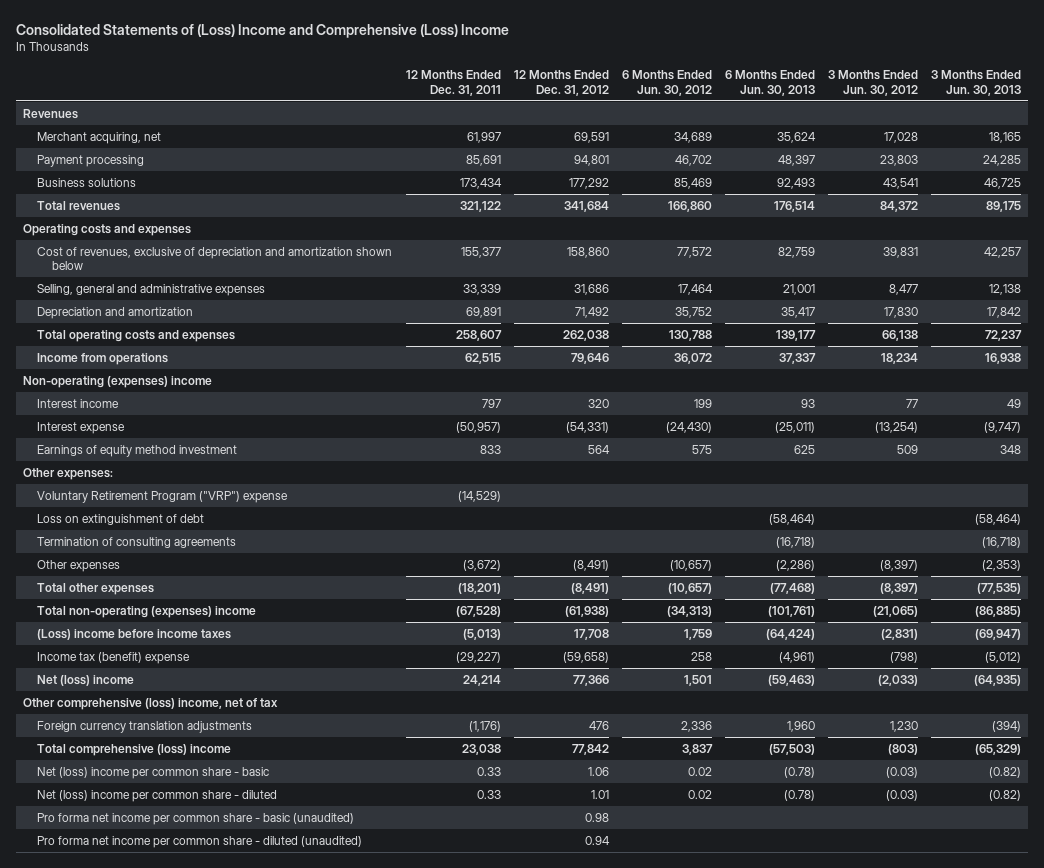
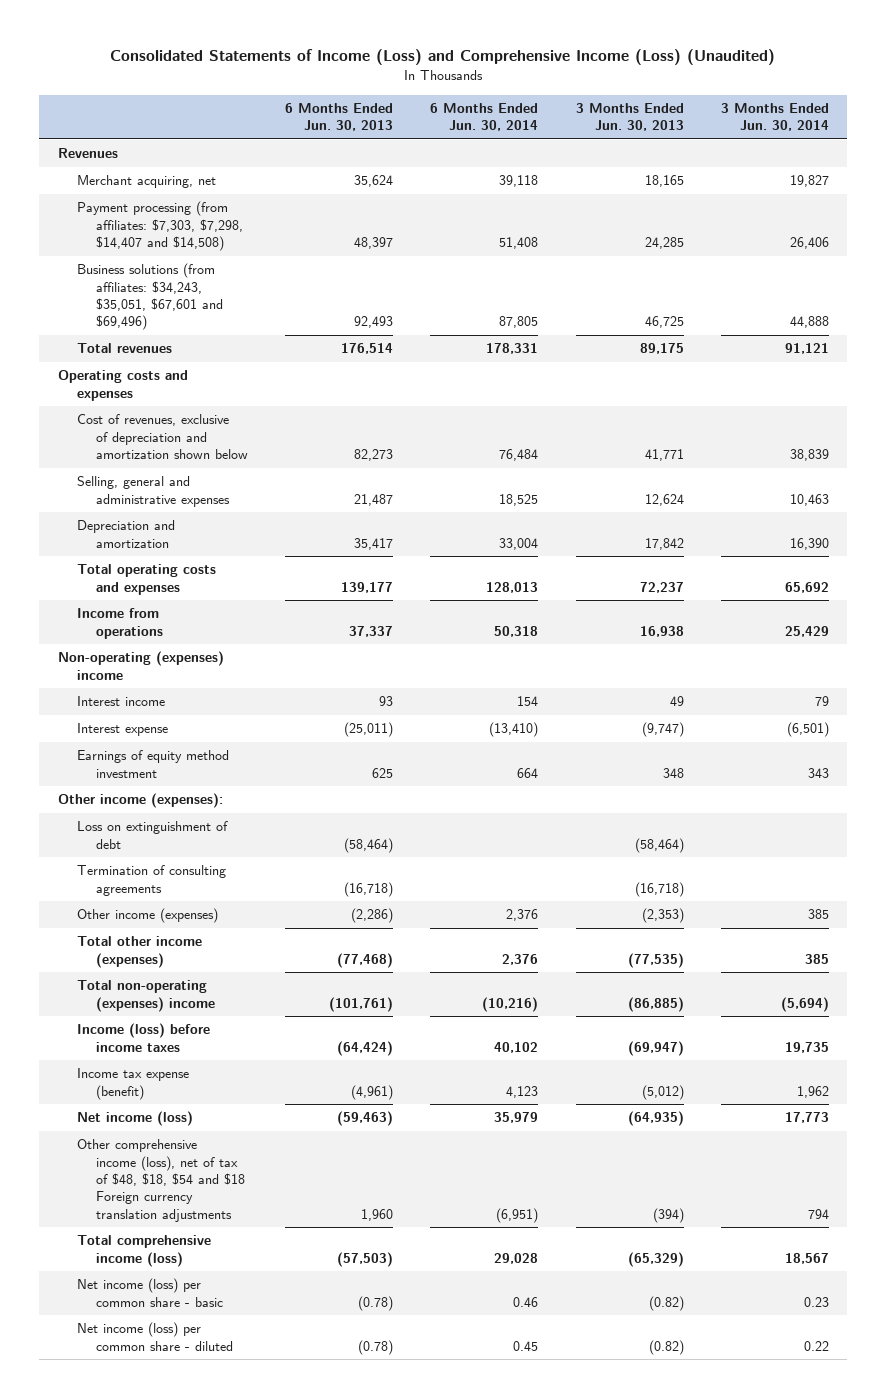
- Consolidated Statements of (Loss) Income and Comprehensive (Loss) Income
+ Consolidated Statements of Income (Loss) and Comprehensive Income (Loss) (Unaudited)
- | 12 Months Ended Dec. 31, 2011 | 12 Months Ended Dec. 31, 2012 | 6 Months Ended Jun. 30, 2012 | 6 Months Ended Jun. 30, 2013 | 3 Months Ended Jun. 30, 2012 | 3 Months Ended Jun. 30, 2013
+ | 6 Months Ended Jun. 30, 2013 | 6 Months Ended Jun. 30, 2014 | 3 Months Ended Jun. 30, 2013 | 3 Months Ended Jun. 30, 2014
- Payment processing | 85,691 | 94,801 | 46,702 | 48,397 | 23,803 | 24,285
- Business solutions | 173,434 | 177,292 | 85,469 | 92,493 | 43,541 | 46,725
+ Payment processing (from affiliates: $7,303, $7,298, $14,407 and $14,508) | 48,397 | 51,408 | 24,285 | 26,406
+ Business solutions (from affiliates: $34,243, $35,051, $67,601 and $69,496) | 92,493 | 87,805 | 46,725 | 44,888
- Cost of revenues, exclusive of depreciation and amortization shown below | 155,377 | 158,860 | 77,572 | 82,759 | 39,831 | 42,257
- Selling, general and administrative expenses | 33,339 | 31,686 | 17,464 | 21,001 | 8,477 | 12,138
+ Cost of revenues, exclusive of depreciation and amortization shown below | 82,273 | 76,484 | 41,771 | 38,839
+ Selling, general and administrative expenses | 21,487 | 18,525 | 12,624 | 10,463
- Other expenses:
- Voluntary Retirement Program ("VRP") expense | (14,529) | | | | |
+ Other income (expenses):
- Other expenses | (3,672) | (8,491) | (10,657) | (2,286) | (8,397) | (2,353)
- Total other expenses | (18,201) | (8,491) | (10,657) | (77,468) | (8,397) | (77,535)
+ Other income (expenses) | (2,286) | 2,376 | (2,353) | 385
+ Total other income (expenses) | (77,468) | 2,376 | (77,535) | 385
- (Loss) income before income taxes | (5,013) | 17,708 | 1,759 | (64,424) | (2,831) | (69,947)
- Income tax (benefit) expense | (29,227) | (59,658) | 258 | (4,961) | (798) | (5,012)
- Net (loss) income | 24,214 | 77,366 | 1,501 | (59,463) | (2,033) | (64,935)
- Other comprehensive (loss) income, net of tax
- Foreign currency translation adjustments | (1,176) | 476 | 2,336 | 1,960 | 1,230 | (394)
- Total comprehensive (loss) income | 23,038 | 77,842 | 3,837 | (57,503) | (803) | (65,329)
- Net (loss) income per common share - basic | 0.33 | 1.06 | 0.02 | (0.78) | (0.03) | (0.82)
- Net (loss) income per common share - diluted | 0.33 | 1.01 | 0.02 | (0.78) | (0.03) | (0.82)
- Pro forma net income per common share - basic (unaudited) | | 0.98 | | | |
- Pro forma net income per common share - diluted (unaudited) | | 0.94 | | | |
+ Income (loss) before income taxes | (64,424) | 40,102 | (69,947) | 19,735
+ Income tax expense (benefit) | (4,961) | 4,123 | (5,012) | 1,962
+ Net income (loss) | (59,463) | 35,979 | (64,935) | 17,773
+ Other comprehensive income (loss), net of tax of $48, $18, $54 and $18 Foreign currency translation adjustments | 1,960 | (6,951) | (394) | 794
+ Total comprehensive income (loss) | (57,503) | 29,028 | (65,329) | 18,567
+ Net income (loss) per common share - basic | (0.78) | 0.46 | (0.82) | 0.23
+ Net income (loss) per common share - diluted | (0.78) | 0.45 | (0.82) | 0.22

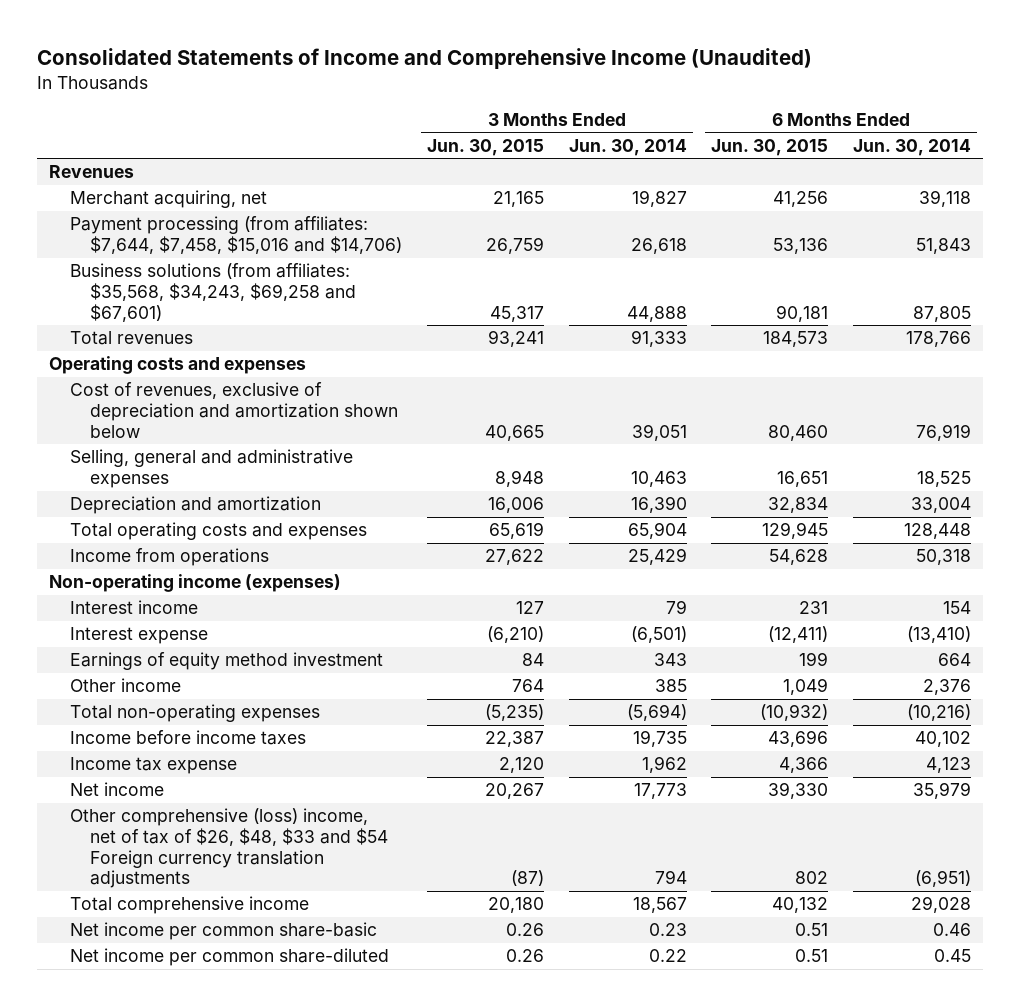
- Consolidated Statements of Income (Loss) and Comprehensive Income (Loss) (Unaudited)
+ Consolidated Statements of Income and Comprehensive Income (Unaudited)
- | 6 Months Ended Jun. 30, 2013 | 6 Months Ended Jun. 30, 2014 | 3 Months Ended Jun. 30, 2013 | 3 Months Ended Jun. 30, 2014
+ | 3 Months Ended Jun. 30, 2015 | 3 Months Ended Jun. 30, 2014 | 6 Months Ended Jun. 30, 2015 | 6 Months Ended Jun. 30, 2014
- Payment processing (from affiliates: $7,303, $7,298, $14,407 and $14,508) | 48,397 | 51,408 | 24,285 | 26,406
- Business solutions (from affiliates: $34,243, $35,051, $67,601 and $69,496) | 92,493 | 87,805 | 46,725 | 44,888
- Total revenues | 176,514 | 178,331 | 89,175 | 91,121
+ Payment processing (from affiliates: $7,644, $7,458, $15,016 and $14,706) | 26,759 | 26,618 | 53,136 | 51,843
+ Business solutions (from affiliates: $35,568, $34,243, $69,258 and $67,601) | 45,317 | 44,888 | 90,181 | 87,805
+ Total revenues | 93,241 | 91,333 | 184,573 | 178,766
- Cost of revenues, exclusive of depreciation and amortization shown below | 82,273 | 76,484 | 41,771 | 38,839
+ Cost of revenues, exclusive of depreciation and amortization shown below | 40,665 | 39,051 | 80,460 | 76,919
- Total operating costs and expenses | 139,177 | 128,013 | 72,237 | 65,692
+ Total operating costs and expenses | 65,619 | 65,904 | 129,945 | 128,448
- Non-operating (expenses) income
+ Non-operating income (expenses)
- Other income (expenses):
- Loss on extinguishment of debt | (58,464) | | (58,464) |
- Termination of consulting agreements | (16,718) | | (16,718) |
- Other income (expenses) | (2,286) | 2,376 | (2,353) | 385
- Total other income (expenses) | (77,468) | 2,376 | (77,535) | 385
- Total non-operating (expenses) income | (101,761) | (10,216) | (86,885) | (5,694)
- Income (loss) before income taxes | (64,424) | 40,102 | (69,947) | 19,735
- Income tax expense (benefit) | (4,961) | 4,123 | (5,012) | 1,962
- Net income (loss) | (59,463) | 35,979 | (64,935) | 17,773
- Other comprehensive income (loss), net of tax of $48, $18, $54 and $18 Foreign currency translation adjustments | 1,960 | (6,951) | (394) | 794
- Total comprehensive income (loss) | (57,503) | 29,028 | (65,329) | 18,567
- Net income (loss) per common share - basic | (0.78) | 0.46 | (0.82) | 0.23
- Net income (loss) per common share - diluted | (0.78) | 0.45 | (0.82) | 0.22
+ Other income | 764 | 385 | 1,049 | 2,376
+ Total non-operating expenses | (5,235) | (5,694) | (10,932) | (10,216)
+ Income before income taxes | 22,387 | 19,735 | 43,696 | 40,102
+ Income tax expense | 2,120 | 1,962 | 4,366 | 4,123
+ Net income | 20,267 | 17,773 | 39,330 | 35,979
+ Other comprehensive (loss) income, net of tax of $26, $48, $33 and $54 Foreign currency translation adjustments | (87) | 794 | 802 | (6,951)
+ Total comprehensive income | 20,180 | 18,567 | 40,132 | 29,028
+ Net income per common share-basic | 0.26 | 0.23 | 0.51 | 0.46
+ Net income per common share-diluted | 0.26 | 0.22 | 0.51 | 0.45

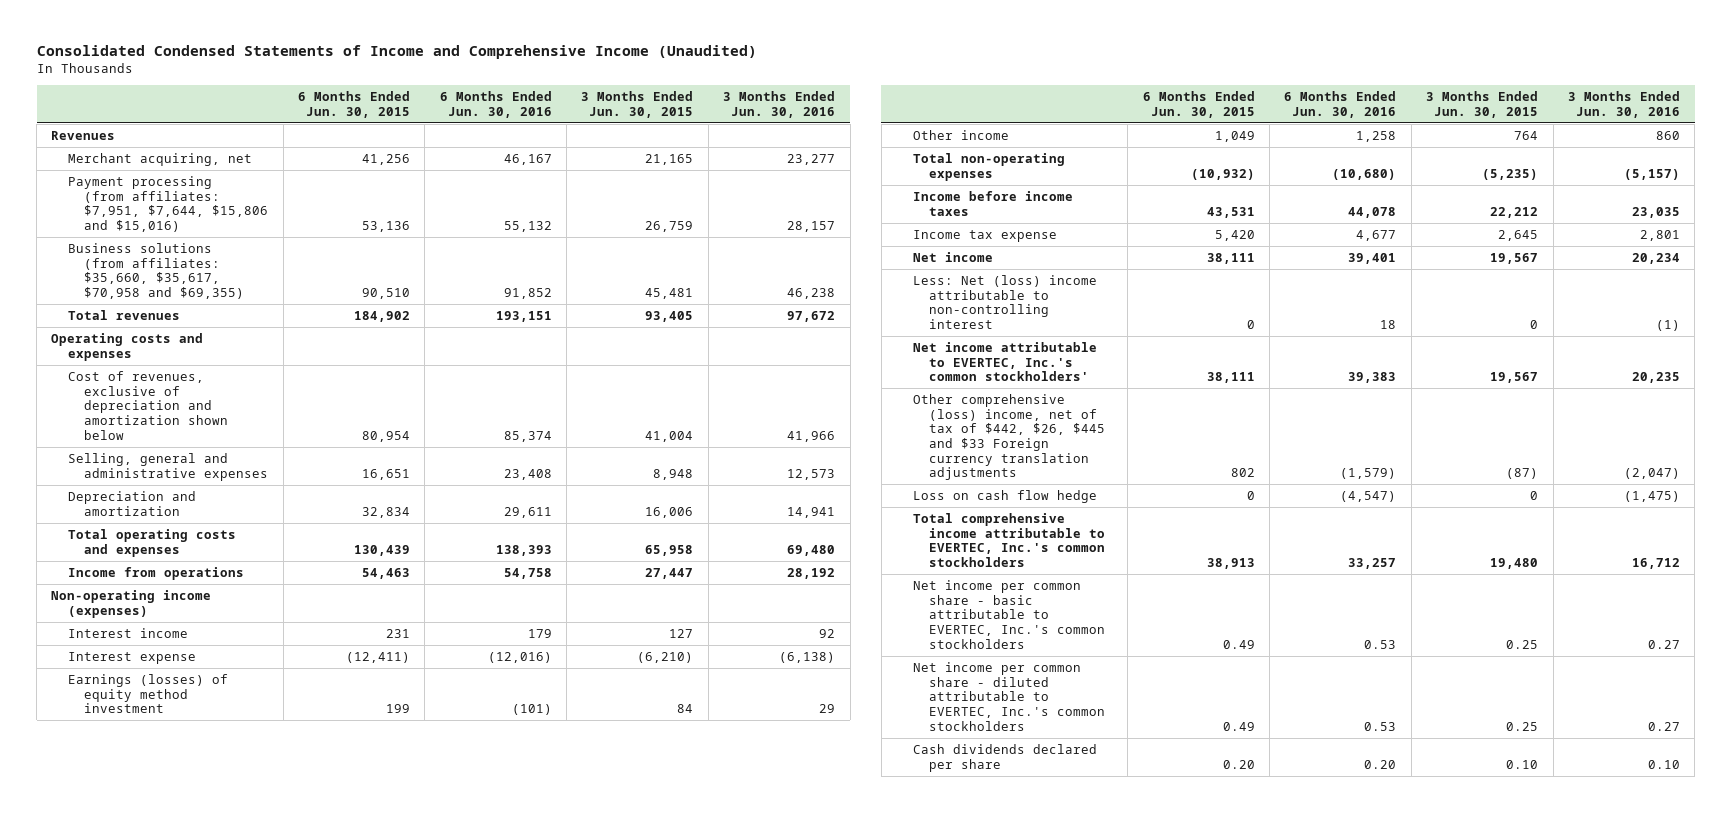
- Consolidated Statements of Income and Comprehensive Income (Unaudited)
+ Consolidated Condensed Statements of Income and Comprehensive Income (Unaudited)
- | 3 Months Ended Jun. 30, 2015 | 3 Months Ended Jun. 30, 2014 | 6 Months Ended Jun. 30, 2015 | 6 Months Ended Jun. 30, 2014
+ | 6 Months Ended Jun. 30, 2015 | 6 Months Ended Jun. 30, 2016 | 3 Months Ended Jun. 30, 2015 | 3 Months Ended Jun. 30, 2016
- Payment processing (from affiliates: $7,644, $7,458, $15,016 and $14,706) | 26,759 | 26,618 | 53,136 | 51,843
- Business solutions (from affiliates: $35,568, $34,243, $69,258 and $67,601) | 45,317 | 44,888 | 90,181 | 87,805
- Total revenues | 93,241 | 91,333 | 184,573 | 178,766
+ Payment processing (from affiliates: $7,951, $7,644, $15,806 and $15,016) | 53,136 | 55,132 | 26,759 | 28,157
+ Business solutions (from affiliates: $35,660, $35,617, $70,958 and $69,355) | 90,510 | 91,852 | 45,481 | 46,238
+ Total revenues | 184,902 | 193,151 | 93,405 | 97,672
- Cost of revenues, exclusive of depreciation and amortization shown below | 40,665 | 39,051 | 80,460 | 76,919
+ Cost of revenues, exclusive of depreciation and amortization shown below | 80,954 | 85,374 | 41,004 | 41,966
- Total operating costs and expenses | 65,619 | 65,904 | 129,945 | 128,448
- Income from operations | 27,622 | 25,429 | 54,628 | 50,318
+ Total operating costs and expenses | 130,439 | 138,393 | 65,958 | 69,480
+ Income from operations | 54,463 | 54,758 | 27,447 | 28,192
- Earnings of equity method investment | 84 | 343 | 199 | 664
+ Earnings (losses) of equity method investment | 199 | (101) | 84 | 29
- Income before income taxes | 22,387 | 19,735 | 43,696 | 40,102
- Income tax expense | 2,120 | 1,962 | 4,366 | 4,123
- Net income | 20,267 | 17,773 | 39,330 | 35,979
- Other comprehensive (loss) income, net of tax of $26, $48, $33 and $54 Foreign currency translation adjustments | (87) | 794 | 802 | (6,951)
- Total comprehensive income | 20,180 | 18,567 | 40,132 | 29,028
- Net income per common share-basic | 0.26 | 0.23 | 0.51 | 0.46
- Net income per common share-diluted | 0.26 | 0.22 | 0.51 | 0.45
+ Income before income taxes | 43,531 | 44,078 | 22,212 | 23,035
+ Income tax expense | 5,420 | 4,677 | 2,645 | 2,801
+ Net income | 38,111 | 39,401 | 19,567 | 20,234
+ Less: Net (loss) income attributable to non-controlling interest | 0 | 18 | 0 | (1)
+ Net income attributable to EVERTEC, Inc.'s common stockholders' | 38,111 | 39,383 | 19,567 | 20,235
+ Other comprehensive (loss) income, net of tax of $442, $26, $445 and $33 Foreign currency translation adjustments | 802 | (1,579) | (87) | (2,047)
+ Loss on cash flow hedge | 0 | (4,547) | 0 | (1,475)
+ Total comprehensive income attributable to EVERTEC, Inc.'s common stockholders | 38,913 | 33,257 | 19,480 | 16,712
+ Net income per common share - basic attributable to EVERTEC, Inc.'s common stockholders | 0.49 | 0.53 | 0.25 | 0.27
+ Net income per common share - diluted attributable to EVERTEC, Inc.'s common stockholders | 0.49 | 0.53 | 0.25 | 0.27
+ Cash dividends declared per share | 0.20 | 0.20 | 0.10 | 0.10

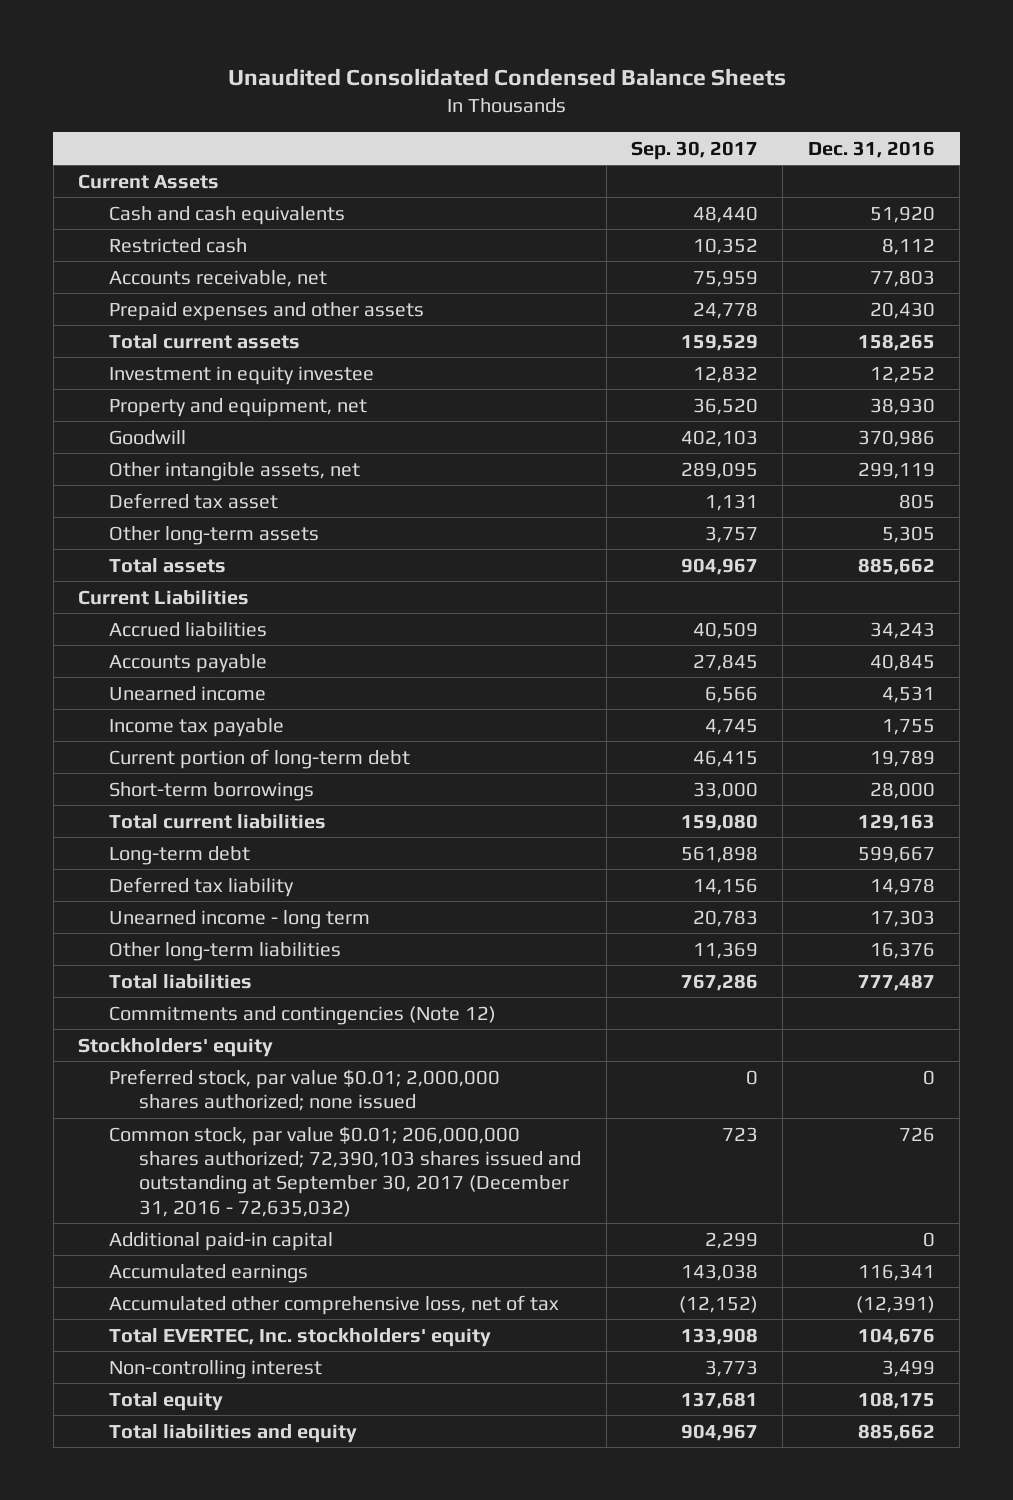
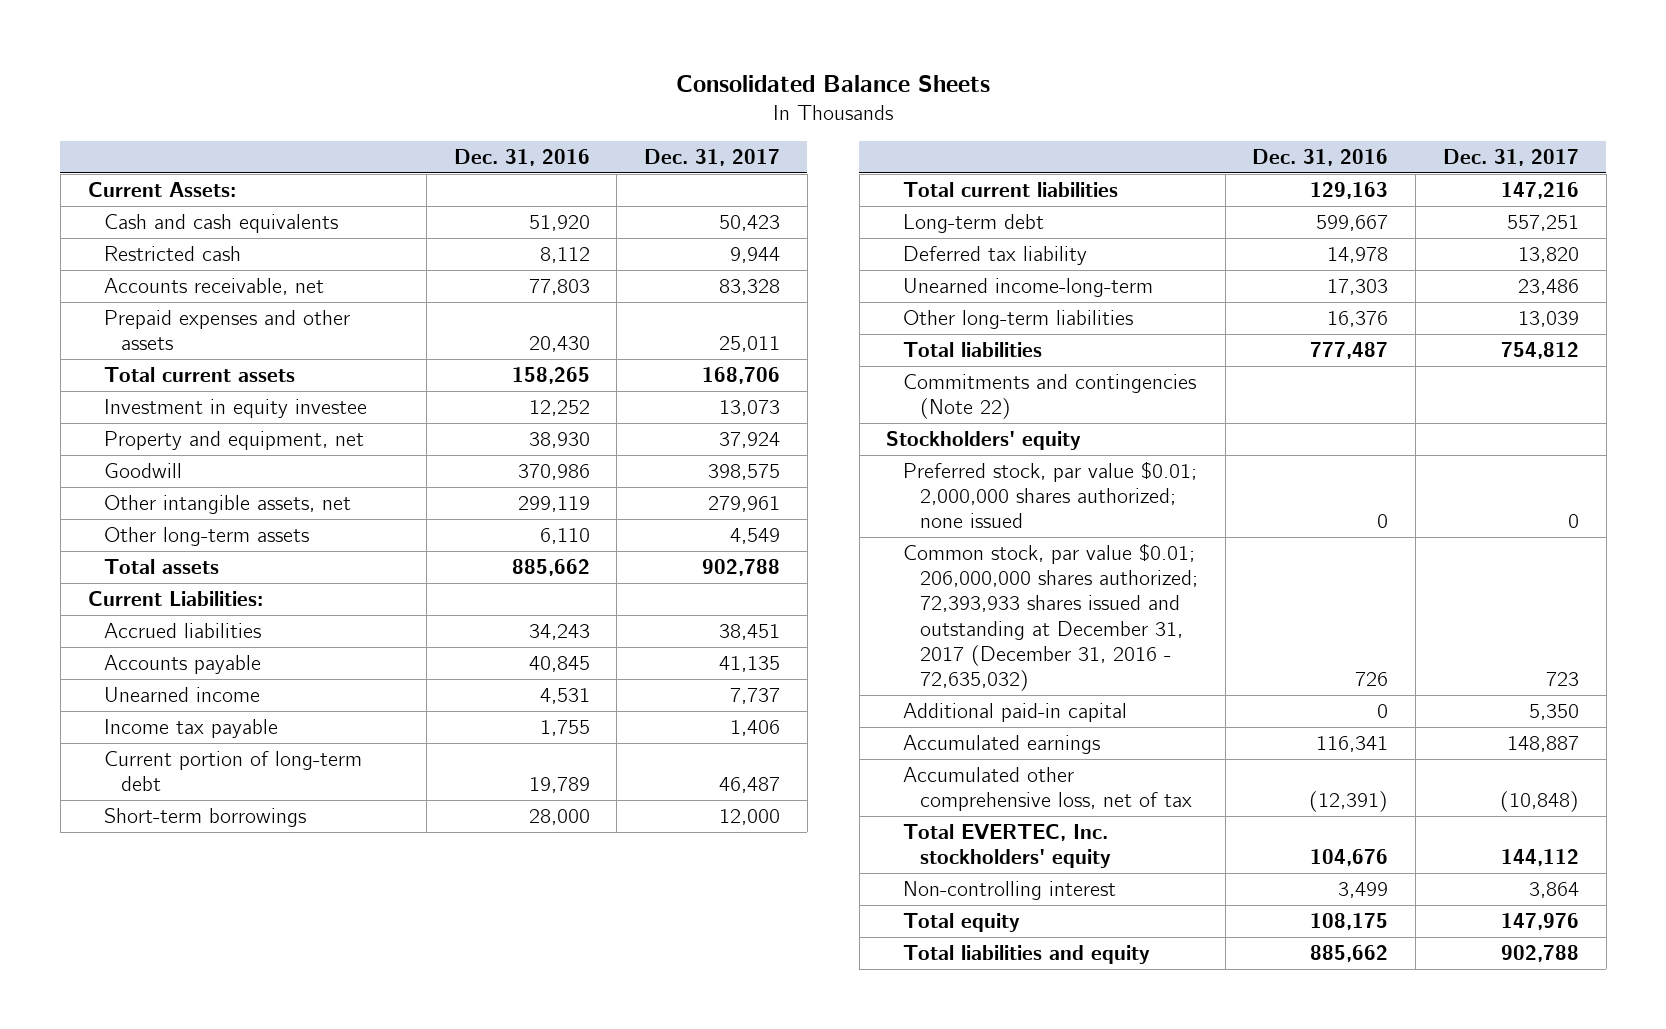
- Unaudited Consolidated Condensed Balance Sheets
+ Consolidated Balance Sheets
- | Sep. 30, 2017 | Dec. 31, 2016
+ | Dec. 31, 2016 | Dec. 31, 2017
- Current Assets
+ Current Assets:
- Deferred tax asset | 1,131 | 805
- Other long-term assets | 3,757 | 5,305
+ Other long-term assets | 6,110 | 4,549
- Current Liabilities
+ Current Liabilities:
- Unearned income - long term | 20,783 | 17,303
+ Unearned income-long-term | 17,303 | 23,486
- Commitments and contingencies (Note 12)
+ Commitments and contingencies (Note 22)
- Common stock, par value $0.01; 206,000,000 shares authorized; 72,390,103 shares issued and outstanding at September 30, 2017 (December 31, 2016 - 72,635,032) | 723 | 726
+ Common stock, par value $0.01; 206,000,000 shares authorized; 72,393,933 shares issued and outstanding at December 31, 2017 (December 31, 2016 - 72,635,032) | 726 | 723

